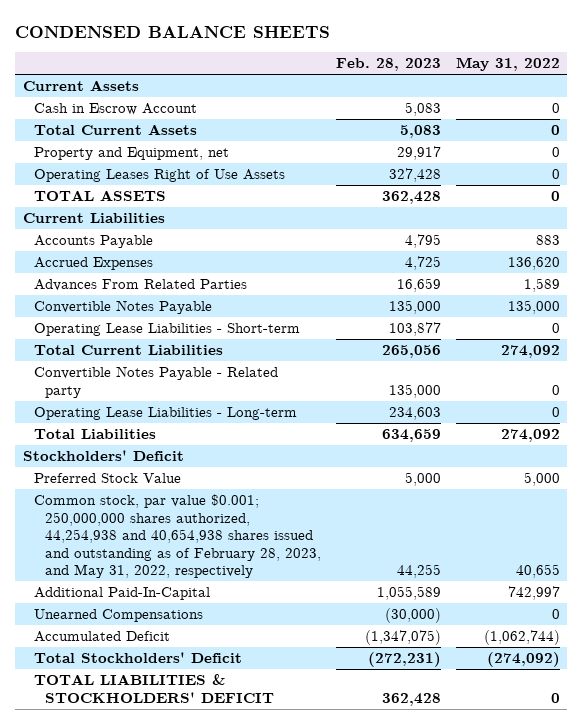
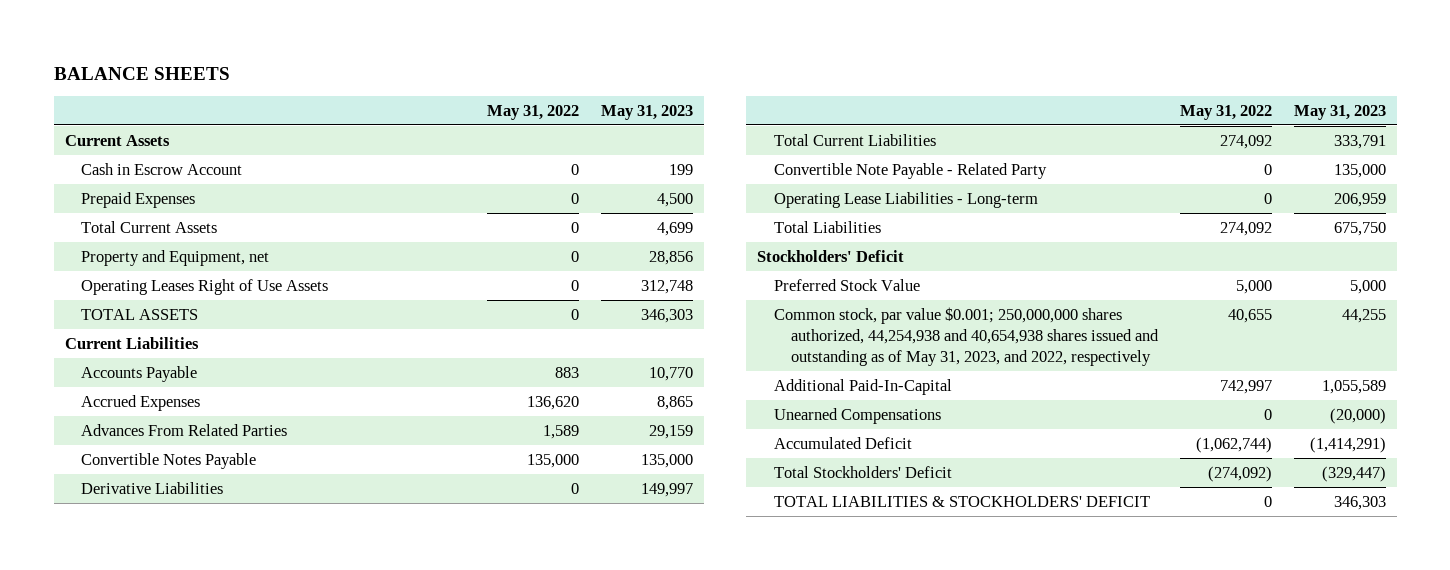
- CONDENSED BALANCE SHEETS
+ BALANCE SHEETS
- | Feb. 28, 2023 | May 31, 2022
+ | May 31, 2022 | May 31, 2023
+ Prepaid Expenses | 0 | 4,500
- Operating Lease Liabilities - Short-term | 103,877 | 0
+ Derivative Liabilities | 0 | 149,997
- Convertible Notes Payable - Related party | 135,000 | 0
+ Convertible Note Payable - Related Party | 0 | 135,000
- Common stock, par value $0.001; 250,000,000 shares authorized, 44,254,938 and 40,654,938 shares issued and outstanding as of February 28, 2023, and May 31, 2022, respectively | 44,255 | 40,655
+ Common stock, par value $0.001; 250,000,000 shares authorized, 44,254,938 and 40,654,938 shares issued and outstanding as of May 31, 2023, and 2022, respectively | 40,655 | 44,255

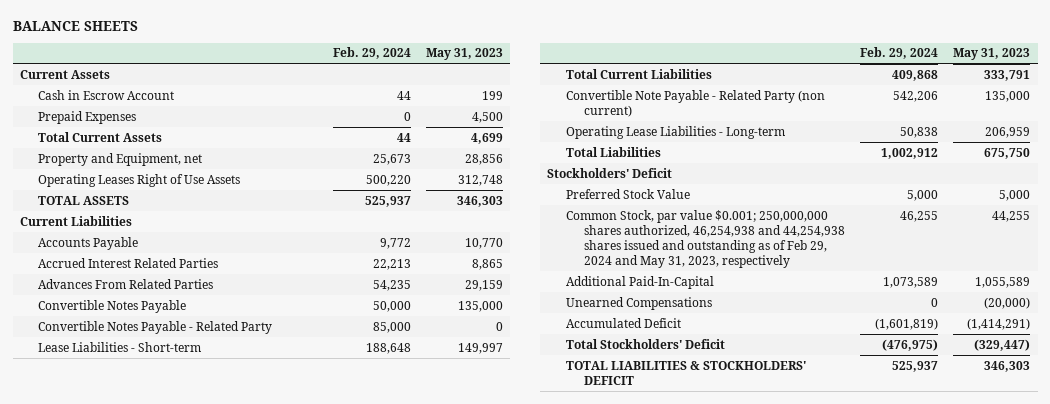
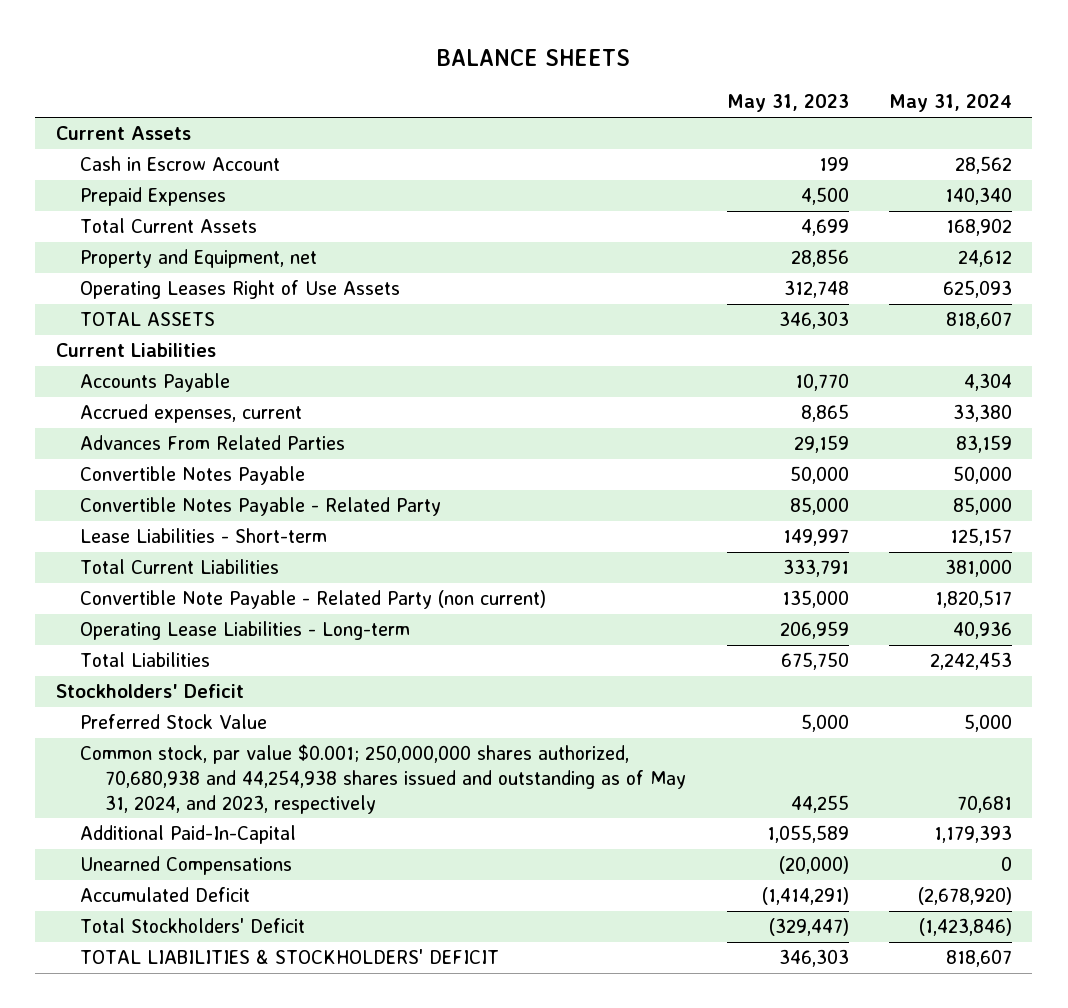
- | Feb. 29, 2024 | May 31, 2023
+ | May 31, 2023 | May 31, 2024
- Accrued Interest Related Parties | 22,213 | 8,865
+ Accrued expenses, current | 8,865 | 33,380
- Convertible Notes Payable | 50,000 | 135,000
- Convertible Notes Payable - Related Party | 85,000 | 0
+ Convertible Notes Payable | 50,000 | 50,000
+ Convertible Notes Payable - Related Party | 85,000 | 85,000
- Common Stock, par value $0.001; 250,000,000 shares authorized, 46,254,938 and 44,254,938 shares issued and outstanding as of Feb 29, 2024 and May 31, 2023, respectively | 46,255 | 44,255
+ Common stock, par value $0.001; 250,000,000 shares authorized, 70,680,938 and 44,254,938 shares issued and outstanding as of May 31, 2024, and 2023, respectively | 44,255 | 70,681

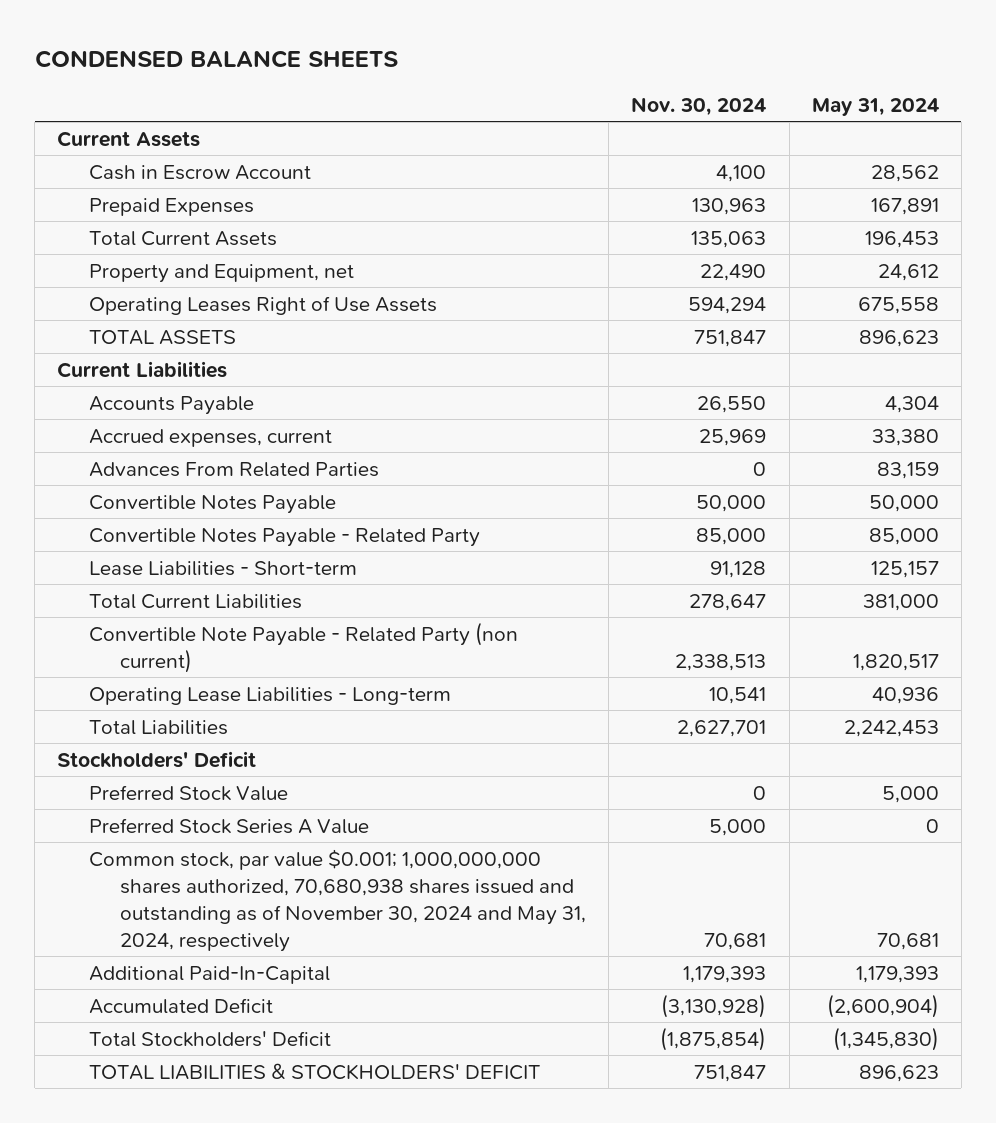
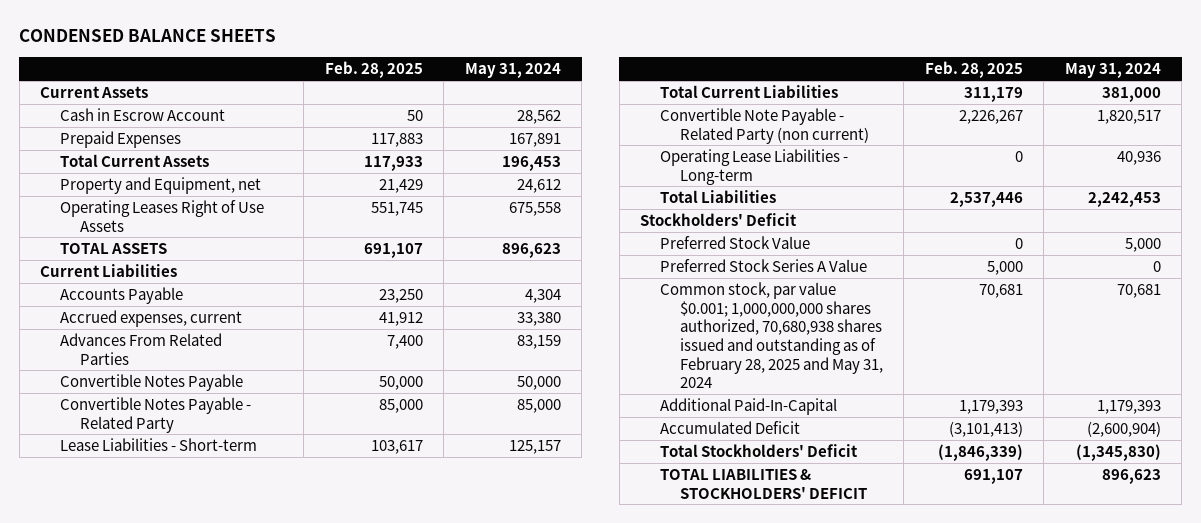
- | Nov. 30, 2024 | May 31, 2024
+ | Feb. 28, 2025 | May 31, 2024
- Common stock, par value $0.001; 1,000,000,000 shares authorized, 70,680,938 shares issued and outstanding as of November 30, 2024 and May 31, 2024, respectively | 70,681 | 70,681
+ Common stock, par value $0.001; 1,000,000,000 shares authorized, 70,680,938 shares issued and outstanding as of February 28, 2025 and May 31, 2024 | 70,681 | 70,681

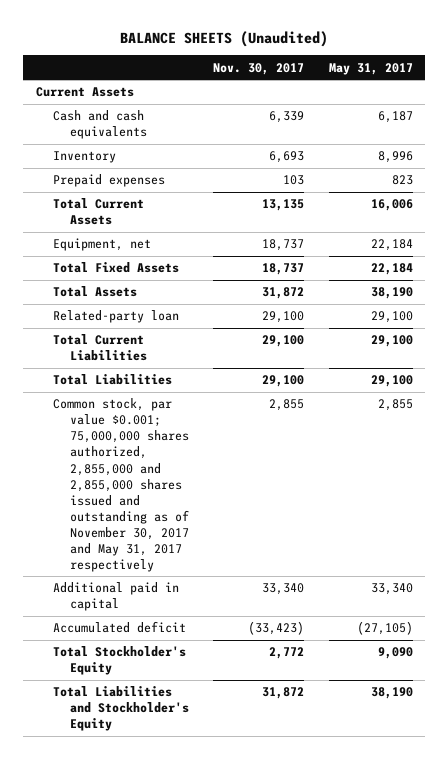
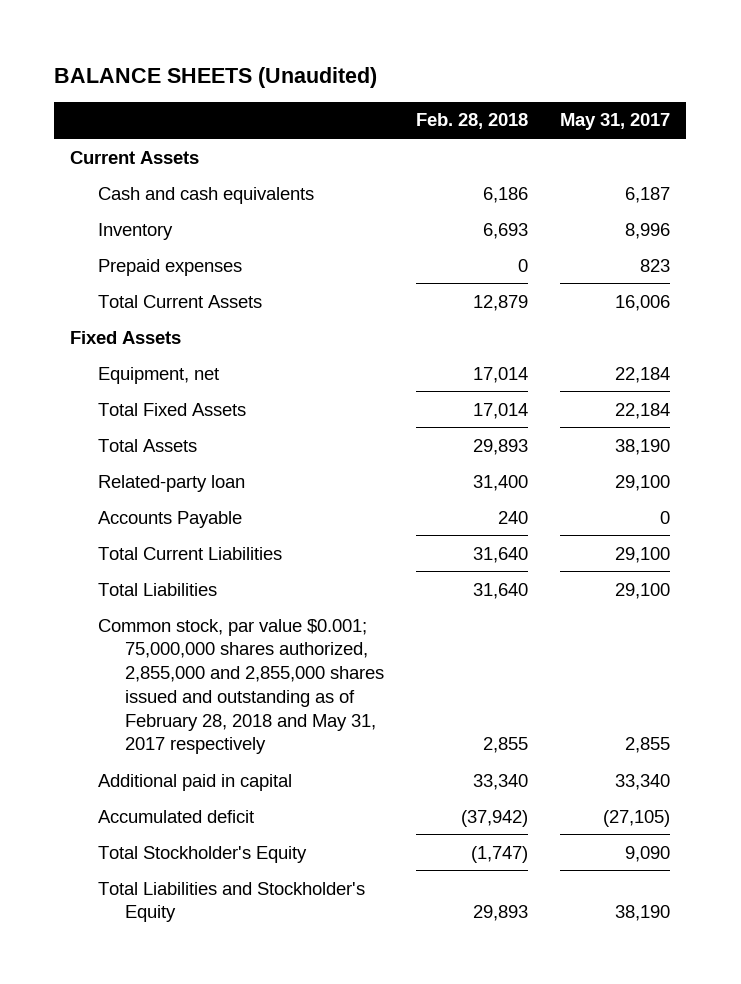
- | Nov. 30, 2017 | May 31, 2017
+ | Feb. 28, 2018 | May 31, 2017
+ Fixed Assets
+ Accounts Payable | 240 | 0
- Common stock, par value $0.001; 75,000,000 shares authorized, 2,855,000 and 2,855,000 shares issued and outstanding as of November 30, 2017 and May 31, 2017 respectively | 2,855 | 2,855
+ Common stock, par value $0.001; 75,000,000 shares authorized, 2,855,000 and 2,855,000 shares issued and outstanding as of February 28, 2018 and May 31, 2017 respectively | 2,855 | 2,855

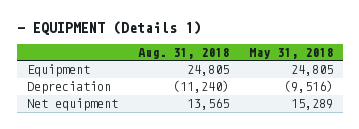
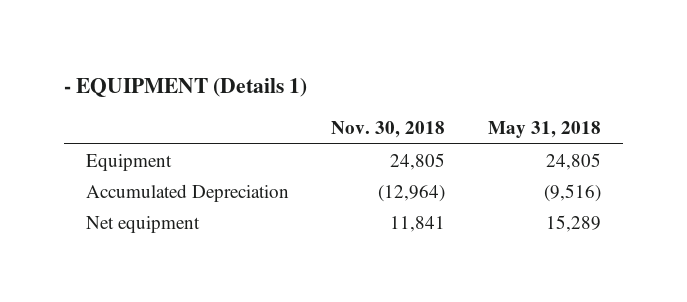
- | Aug. 31, 2018 | May 31, 2018
+ | Nov. 30, 2018 | May 31, 2018
- Depreciation | (11,240) | (9,516)
+ Accumulated Depreciation | (12,964) | (9,516)

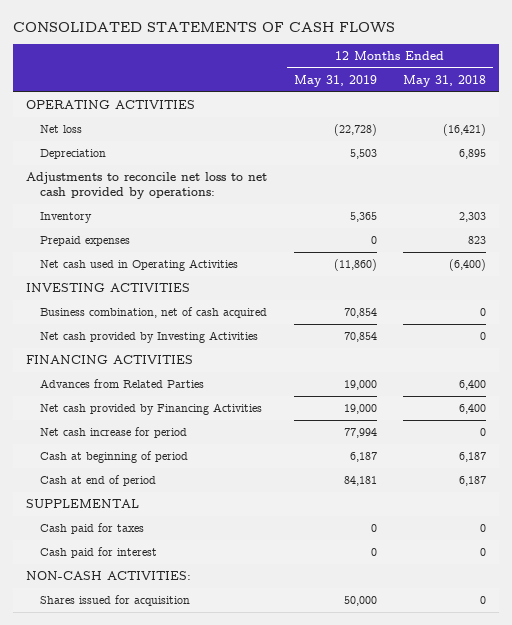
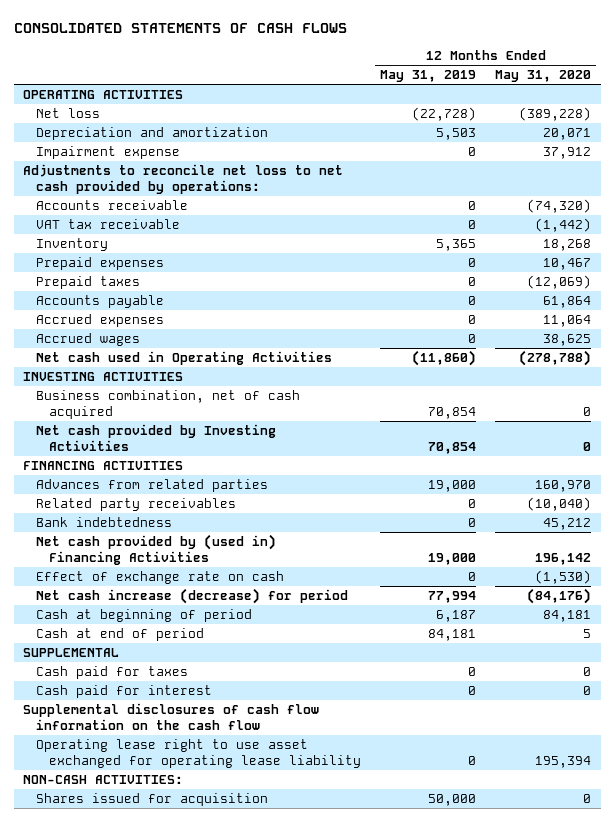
- | 12 Months Ended May 31, 2019 | 12 Months Ended May 31, 2018
+ | 12 Months Ended May 31, 2019 | 12 Months Ended May 31, 2020
- Depreciation | 5,503 | 6,895
+ Depreciation and amortization | 5,503 | 20,071
+ Impairment expense | 0 | 37,912
+ Accounts receivable | 0 | (74,320)
+ VAT tax receivable | 0 | (1,442)
+ Prepaid taxes | 0 | (12,069)
+ Accounts payable | 0 | 61,864
+ Accrued expenses | 0 | 11,064
+ Accrued wages | 0 | 38,625
- Advances from Related Parties | 19,000 | 6,400
- Net cash provided by Financing Activities | 19,000 | 6,400
- Net cash increase for period | 77,994 | 0
+ Advances from related parties | 19,000 | 160,970
+ Related party receivables | 0 | (10,040)
+ Bank indebtedness | 0 | 45,212
+ Net cash provided by (used in) Financing Activities | 19,000 | 196,142
+ Effect of exchange rate on cash | 0 | (1,530)
+ Net cash increase (decrease) for period | 77,994 | (84,176)
+ Supplemental disclosures of cash flow information on the cash flow
+ Operating lease right to use asset exchanged for operating lease liability | 0 | 195,394

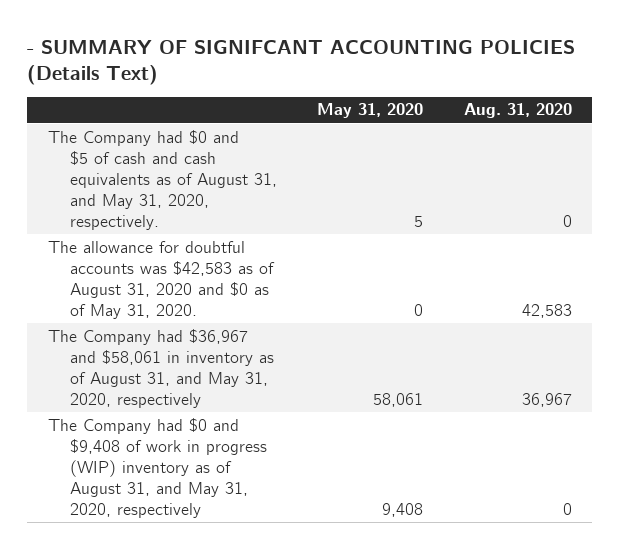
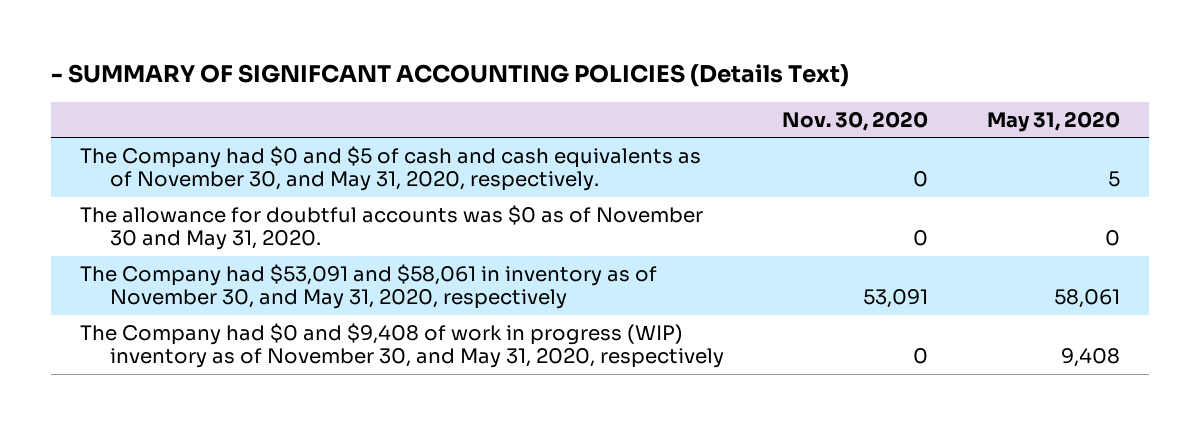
- | May 31, 2020 | Aug. 31, 2020
+ | Nov. 30, 2020 | May 31, 2020
- The Company had $0 and $5 of cash and cash equivalents as of August 31, and May 31, 2020, respectively. | 5 | 0
- The allowance for doubtful accounts was $42,583 as of August 31, 2020 and $0 as of May 31, 2020. | 0 | 42,583
- The Company had $36,967 and $58,061 in inventory as of August 31, and May 31, 2020, respectively | 58,061 | 36,967
- The Company had $0 and $9,408 of work in progress (WIP) inventory as of August 31, and May 31, 2020, respectively | 9,408 | 0
+ The Company had $0 and $5 of cash and cash equivalents as of November 30, and May 31, 2020, respectively. | 0 | 5
+ The allowance for doubtful accounts was $0 as of November 30 and May 31, 2020. | 0 | 0
+ The Company had $53,091 and $58,061 in inventory as of November 30, and May 31, 2020, respectively | 53,091 | 58,061
+ The Company had $0 and $9,408 of work in progress (WIP) inventory as of November 30, and May 31, 2020, respectively | 0 | 9,408

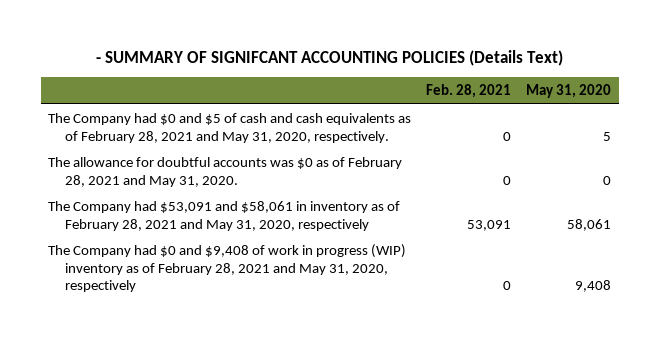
- | Nov. 30, 2020 | May 31, 2020
+ | Feb. 28, 2021 | May 31, 2020
- The Company had $0 and $5 of cash and cash equivalents as of November 30, and May 31, 2020, respectively. | 0 | 5
- The allowance for doubtful accounts was $0 as of November 30 and May 31, 2020. | 0 | 0
- The Company had $53,091 and $58,061 in inventory as of November 30, and May 31, 2020, respectively | 53,091 | 58,061
- The Company had $0 and $9,408 of work in progress (WIP) inventory as of November 30, and May 31, 2020, respectively | 0 | 9,408
+ The Company had $0 and $5 of cash and cash equivalents as of February 28, 2021 and May 31, 2020, respectively. | 0 | 5
+ The allowance for doubtful accounts was $0 as of February 28, 2021 and May 31, 2020. | 0 | 0
+ The Company had $53,091 and $58,061 in inventory as of February 28, 2021 and May 31, 2020, respectively | 53,091 | 58,061
+ The Company had $0 and $9,408 of work in progress (WIP) inventory as of February 28, 2021 and May 31, 2020, respectively | 0 | 9,408

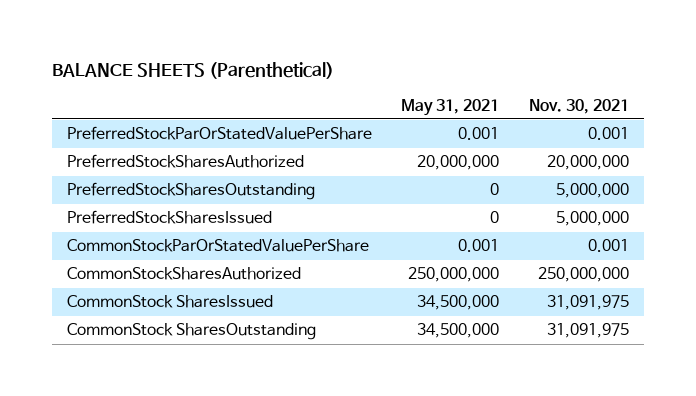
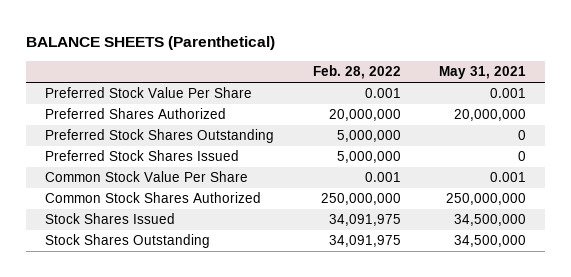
- | May 31, 2021 | Nov. 30, 2021
+ | Feb. 28, 2022 | May 31, 2021
- PreferredStockParOrStatedValuePerShare | 0.001 | 0.001
- PreferredStockSharesAuthorized | 20,000,000 | 20,000,000
- PreferredStockSharesOutstanding | 0 | 5,000,000
- PreferredStockSharesIssued | 0 | 5,000,000
- CommonStockParOrStatedValuePerShare | 0.001 | 0.001
- CommonStockSharesAuthorized | 250,000,000 | 250,000,000
- CommonStock SharesIssued | 34,500,000 | 31,091,975
- CommonStock SharesOutstanding | 34,500,000 | 31,091,975
+ Preferred Stock Value Per Share | 0.001 | 0.001
+ Preferred Shares Authorized | 20,000,000 | 20,000,000
+ Preferred Stock Shares Outstanding | 5,000,000 | 0
+ Preferred Stock Shares Issued | 5,000,000 | 0
+ Common Stock Value Per Share | 0.001 | 0.001
+ Common Stock Shares Authorized | 250,000,000 | 250,000,000
+ Stock Shares Issued | 34,091,975 | 34,500,000
+ Stock Shares Outstanding | 34,091,975 | 34,500,000

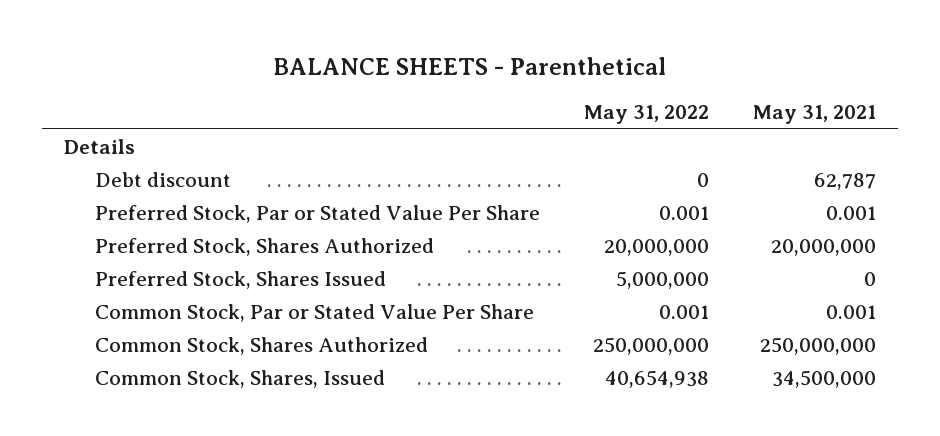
- BALANCE SHEETS (Parenthetical)
+ BALANCE SHEETS - Parenthetical
- | Feb. 28, 2022 | May 31, 2021
+ | May 31, 2022 | May 31, 2021
- Preferred Stock Value Per Share | 0.001 | 0.001
- Preferred Shares Authorized | 20,000,000 | 20,000,000
- Preferred Stock Shares Outstanding | 5,000,000 | 0
- Preferred Stock Shares Issued | 5,000,000 | 0
- Common Stock Value Per Share | 0.001 | 0.001
- Common Stock Shares Authorized | 250,000,000 | 250,000,000
- Stock Shares Issued | 34,091,975 | 34,500,000
- Stock Shares Outstanding | 34,091,975 | 34,500,000
+ Details
+ Debt discount | 0 | 62,787
+ Preferred Stock, Par or Stated Value Per Share | 0.001 | 0.001
+ Preferred Stock, Shares Authorized | 20,000,000 | 20,000,000
+ Preferred Stock, Shares Issued | 5,000,000 | 0
+ Common Stock, Par or Stated Value Per Share | 0.001 | 0.001
+ Common Stock, Shares Authorized | 250,000,000 | 250,000,000
+ Common Stock, Shares, Issued | 40,654,938 | 34,500,000

